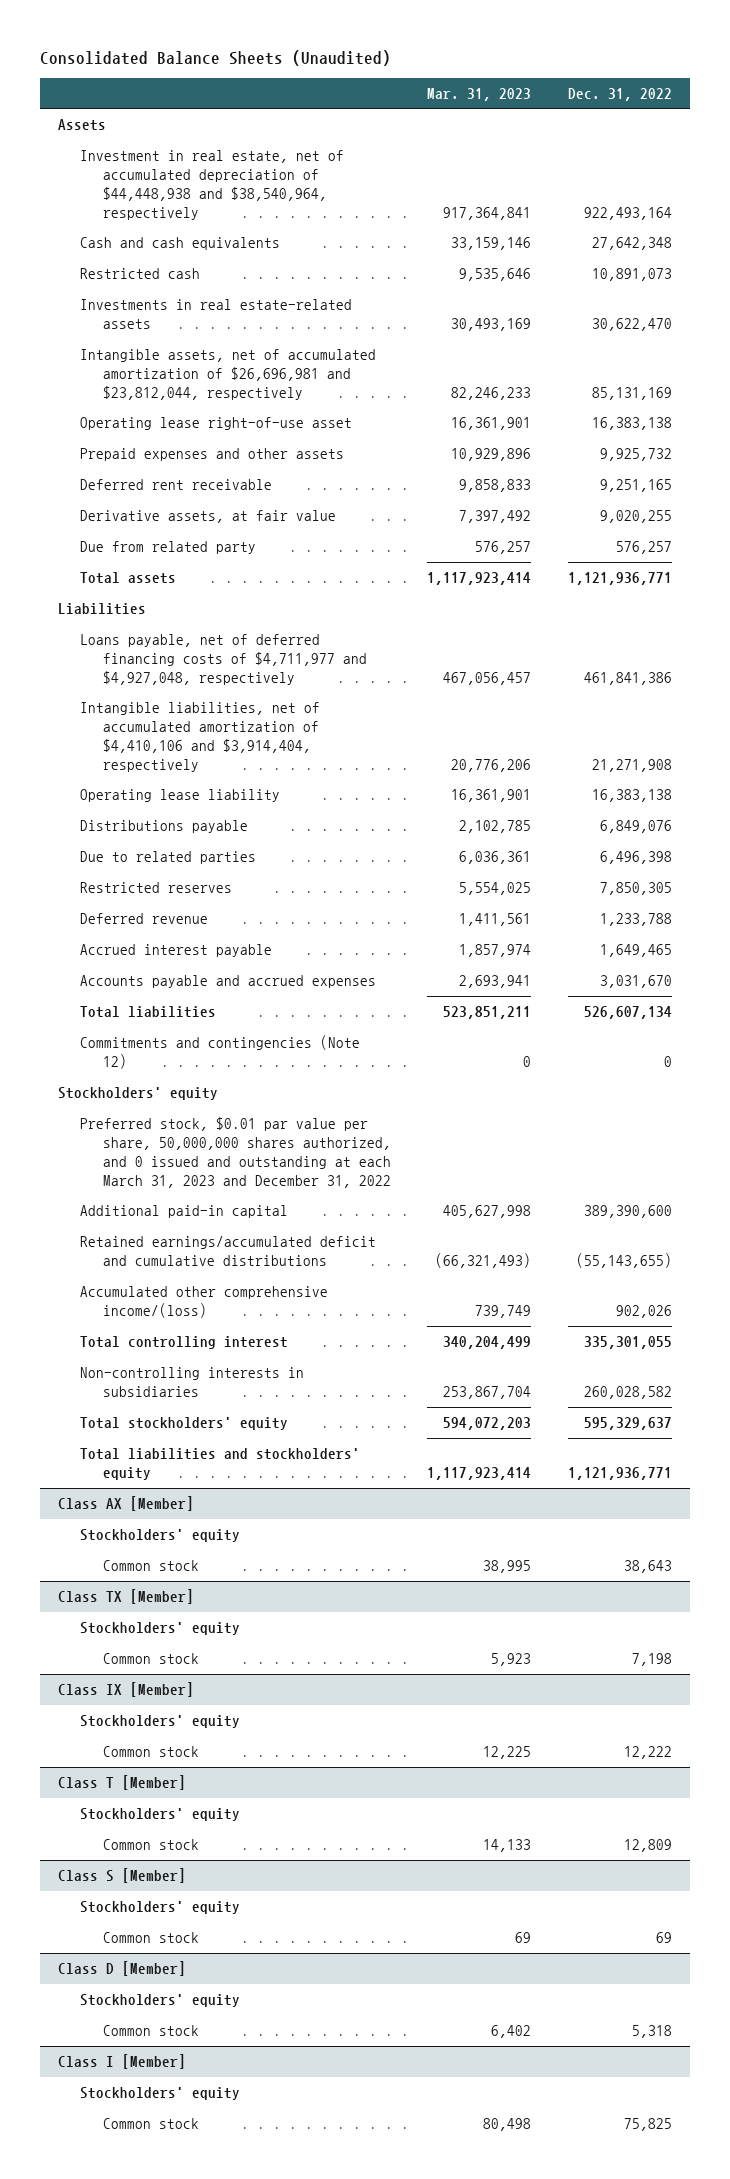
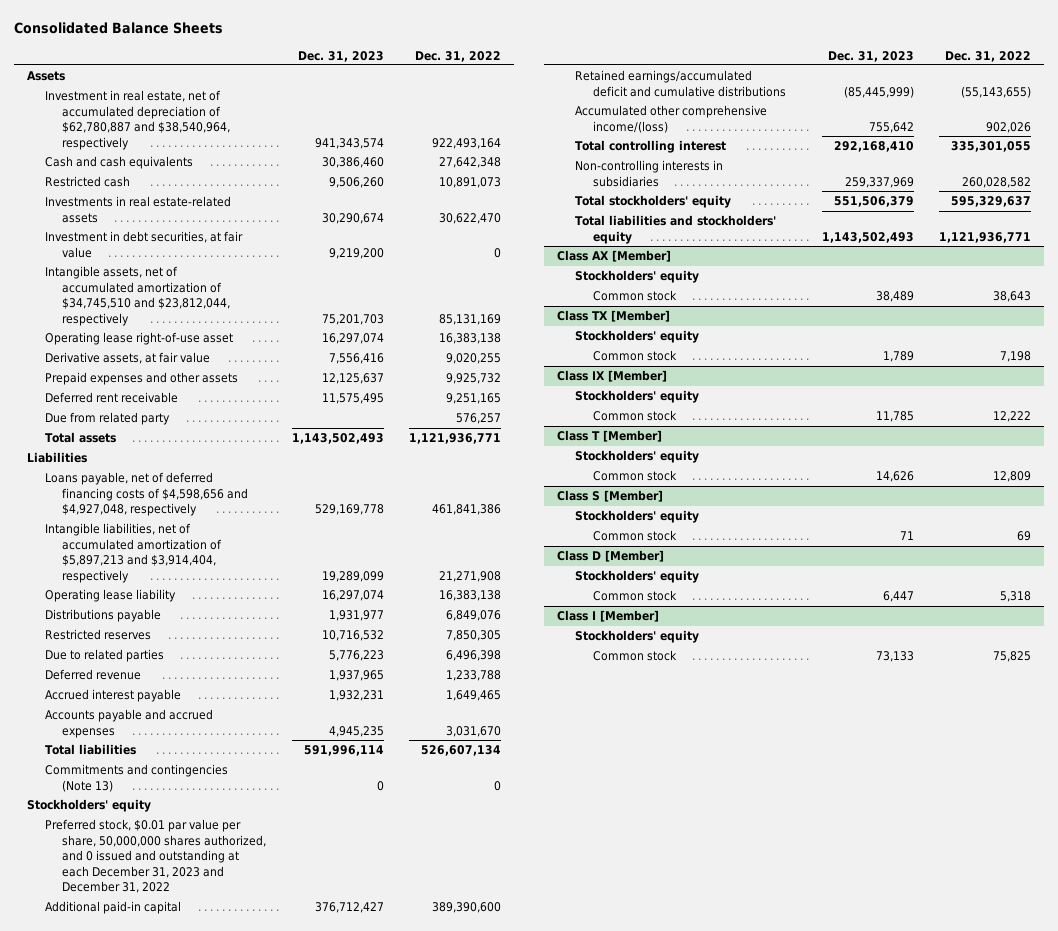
- Consolidated Balance Sheets (Unaudited)
+ Consolidated Balance Sheets
- | Mar. 31, 2023 | Dec. 31, 2022
+ | Dec. 31, 2023 | Dec. 31, 2022
- Investment in real estate, net of accumulated depreciation of $44,448,938 and $38,540,964, respectively | 917,364,841 | 922,493,164
+ Investment in real estate, net of accumulated depreciation of $62,780,887 and $38,540,964, respectively | 941,343,574 | 922,493,164
- Intangible assets, net of accumulated amortization of $26,696,981 and $23,812,044, respectively | 82,246,233 | 85,131,169
+ Investment in debt securities, at fair value | 9,219,200 | 0
+ Intangible assets, net of accumulated amortization of $34,745,510 and $23,812,044, respectively | 75,201,703 | 85,131,169
moved up: Derivative assets, at fair value | 7,556,416 | 9,020,255
- Loans payable, net of deferred financing costs of $4,711,977 and $4,927,048, respectively | 467,056,457 | 461,841,386
- Intangible liabilities, net of accumulated amortization of $4,410,106 and $3,914,404, respectively | 20,776,206 | 21,271,908
+ Loans payable, net of deferred financing costs of $4,598,656 and $4,927,048, respectively | 529,169,778 | 461,841,386
+ Intangible liabilities, net of accumulated amortization of $5,897,213 and $3,914,404, respectively | 19,289,099 | 21,271,908
moved down: Due to related parties | 5,776,223 | 6,496,398
- Commitments and contingencies (Note 12) | 0 | 0
+ Commitments and contingencies (Note 13) | 0 | 0
- Preferred stock, $0.01 par value per share, 50,000,000 shares authorized, and 0 issued and outstanding at each March 31, 2023 and December 31, 2022
+ Preferred stock, $0.01 par value per share, 50,000,000 shares authorized, and 0 issued and outstanding at each December 31, 2023 and December 31, 2022

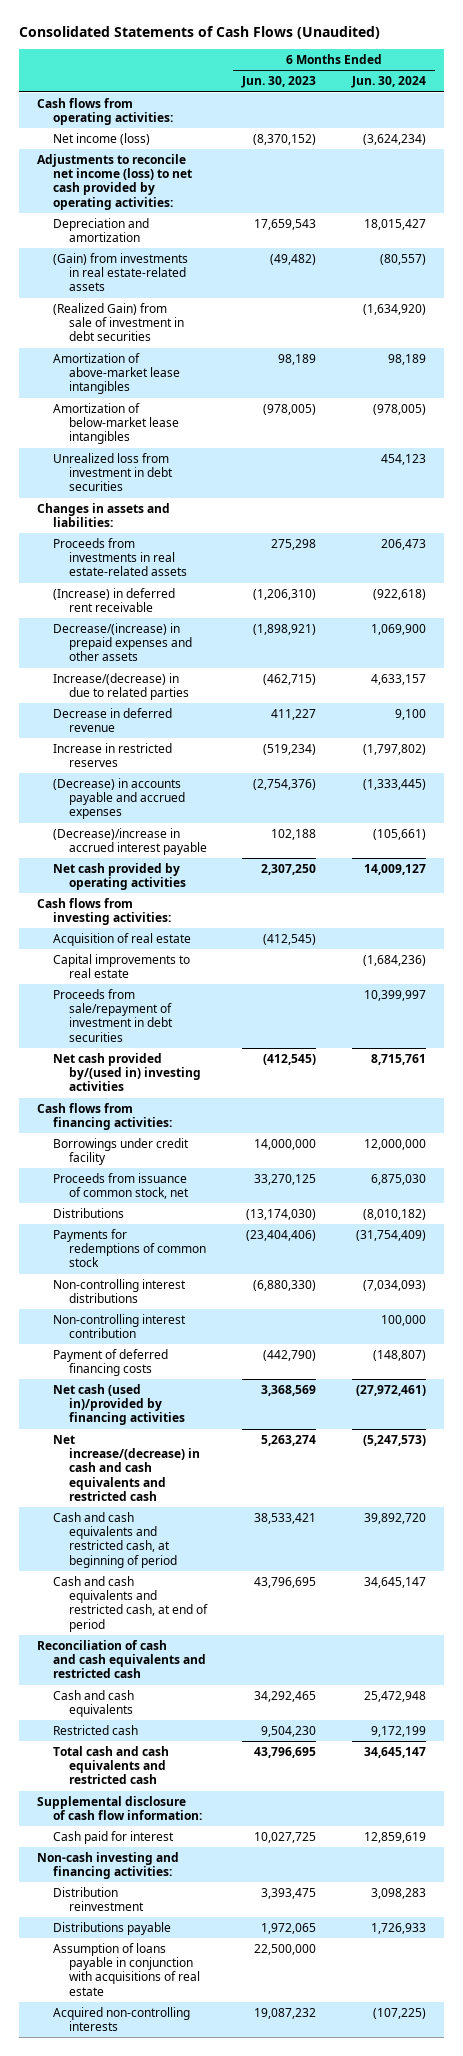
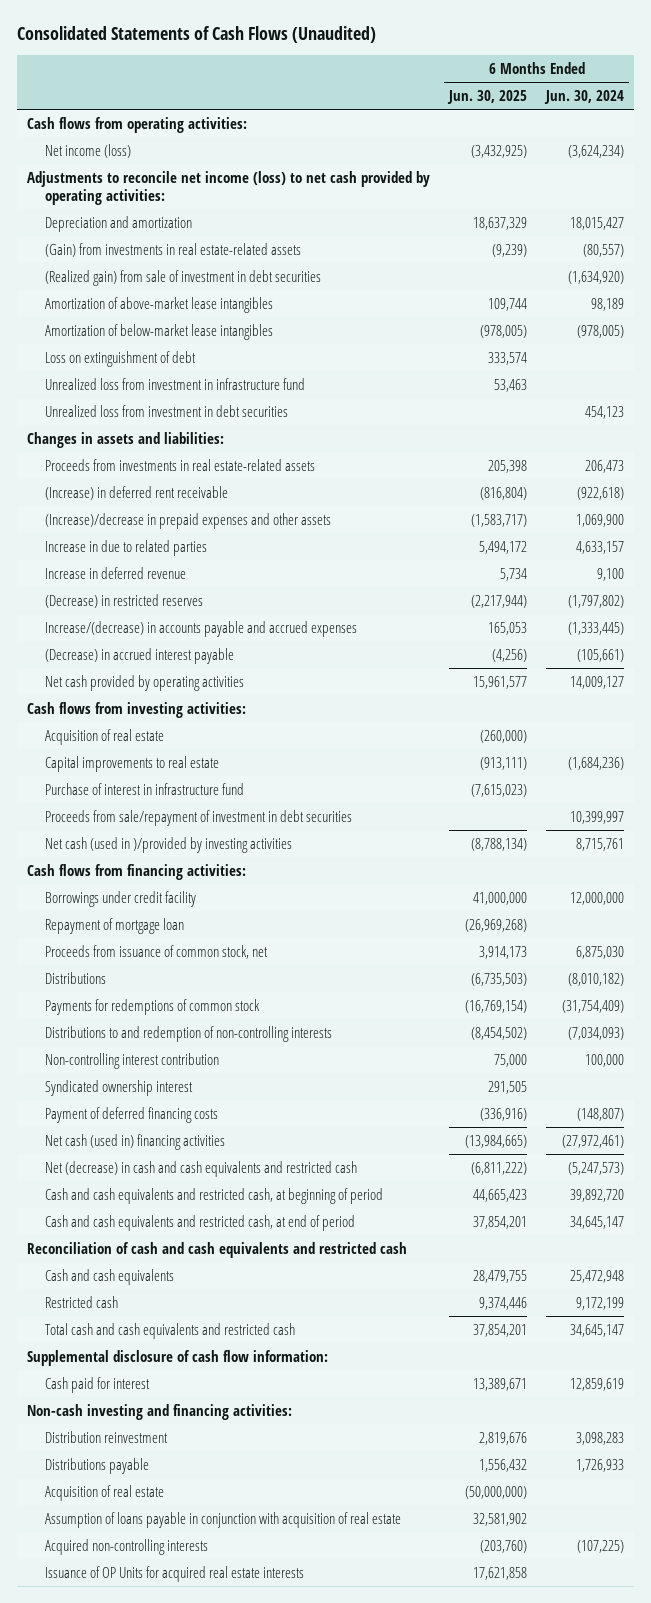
- | 6 Months Ended Jun. 30, 2023 | 6 Months Ended Jun. 30, 2024
+ | 6 Months Ended Jun. 30, 2025 | 6 Months Ended Jun. 30, 2024
- (Realized Gain) from sale of investment in debt securities | | (1,634,920)
+ (Realized gain) from sale of investment in debt securities | | (1,634,920)
+ Loss on extinguishment of debt | 333,574 |
+ Unrealized loss from investment in infrastructure fund | 53,463 |
- Decrease/(increase) in prepaid expenses and other assets | (1,898,921) | 1,069,900
- Increase/(decrease) in due to related parties | (462,715) | 4,633,157
- Decrease in deferred revenue | 411,227 | 9,100
- Increase in restricted reserves | (519,234) | (1,797,802)
- (Decrease) in accounts payable and accrued expenses | (2,754,376) | (1,333,445)
- (Decrease)/increase in accrued interest payable | 102,188 | (105,661)
+ (Increase)/decrease in prepaid expenses and other assets | (1,583,717) | 1,069,900
+ Increase in due to related parties | 5,494,172 | 4,633,157
+ Increase in deferred revenue | 5,734 | 9,100
+ (Decrease) in restricted reserves | (2,217,944) | (1,797,802)
+ Increase/(decrease) in accounts payable and accrued expenses | 165,053 | (1,333,445)
+ (Decrease) in accrued interest payable | (4,256) | (105,661)
+ Purchase of interest in infrastructure fund | (7,615,023) |
- Net cash provided by/(used in) investing activities | (412,545) | 8,715,761
+ Net cash (used in )/provided by investing activities | (8,788,134) | 8,715,761
+ Repayment of mortgage loan | (26,969,268) |
- Non-controlling interest distributions | (6,880,330) | (7,034,093)
+ Distributions to and redemption of non-controlling interests | (8,454,502) | (7,034,093)
+ Syndicated ownership interest | 291,505 |
- Net cash (used in)/provided by financing activities | 3,368,569 | (27,972,461)
- Net increase/(decrease) in cash and cash equivalents and restricted cash | 5,263,274 | (5,247,573)
+ Net cash (used in) financing activities | (13,984,665) | (27,972,461)
+ Net (decrease) in cash and cash equivalents and restricted cash | (6,811,222) | (5,247,573)
- Assumption of loans payable in conjunction with acquisitions of real estate | 22,500,000 |
+ Acquisition of real estate | (50,000,000) |
+ Assumption of loans payable in conjunction with acquisition of real estate | 32,581,902 |
+ Issuance of OP Units for acquired real estate interests | 17,621,858 |

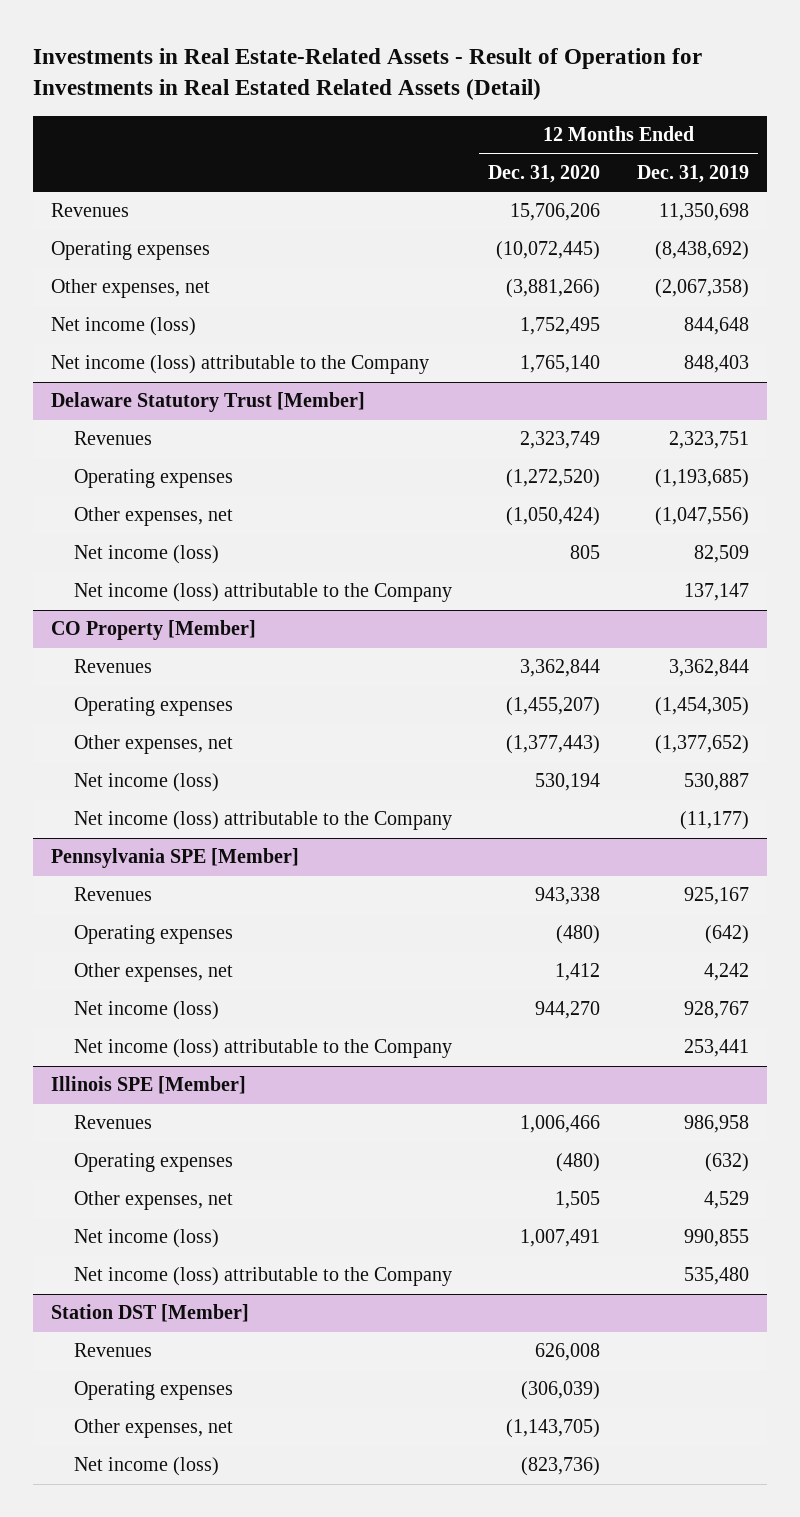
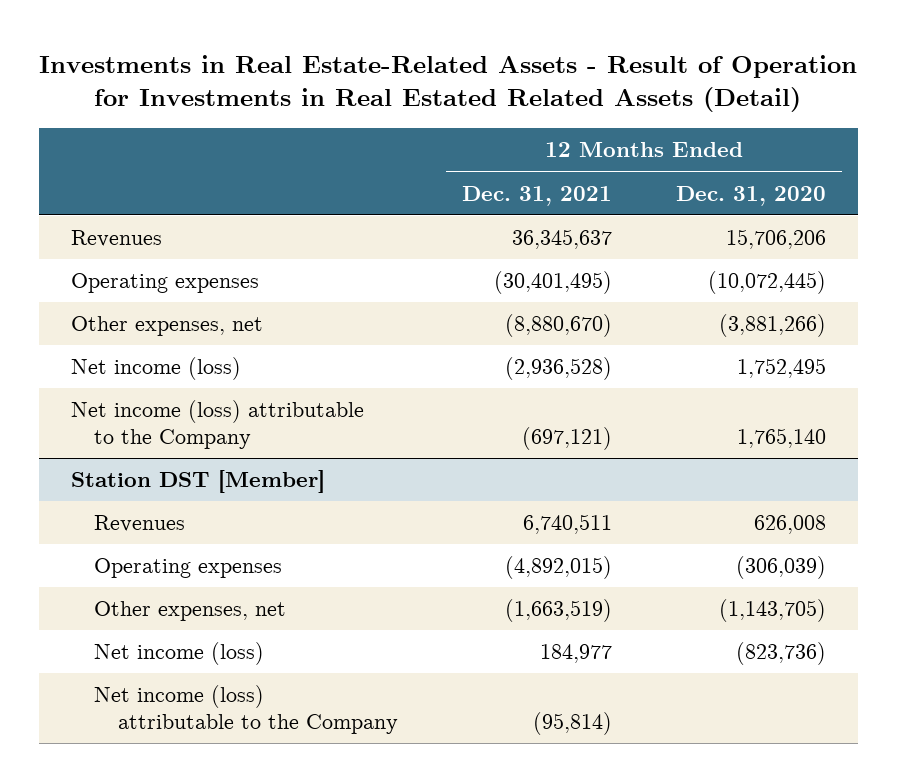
- | 12 Months Ended Dec. 31, 2020 | 12 Months Ended Dec. 31, 2019
+ | 12 Months Ended Dec. 31, 2021 | 12 Months Ended Dec. 31, 2020
- Delaware Statutory Trust [Member]
- Revenues | 2,323,749 | 2,323,751
- Operating expenses | (1,272,520) | (1,193,685)
- Other expenses, net | (1,050,424) | (1,047,556)
- Net income (loss) | 805 | 82,509
- Net income (loss) attributable to the Company | | 137,147
- CO Property [Member]
- Revenues | 3,362,844 | 3,362,844
- Operating expenses | (1,455,207) | (1,454,305)
- Other expenses, net | (1,377,443) | (1,377,652)
- Net income (loss) | 530,194 | 530,887
- Net income (loss) attributable to the Company | | (11,177)
- Pennsylvania SPE [Member]
- Revenues | 943,338 | 925,167
- Operating expenses | (480) | (642)
- Other expenses, net | 1,412 | 4,242
- Net income (loss) | 944,270 | 928,767
- Net income (loss) attributable to the Company | | 253,441
- Illinois SPE [Member]
- Revenues | 1,006,466 | 986,958
- Operating expenses | (480) | (632)
- Other expenses, net | 1,505 | 4,529
- Net income (loss) | 1,007,491 | 990,855
- Net income (loss) attributable to the Company | | 535,480
@ Station DST [Member]
+ Net income (loss) attributable to the Company | (95,814) |

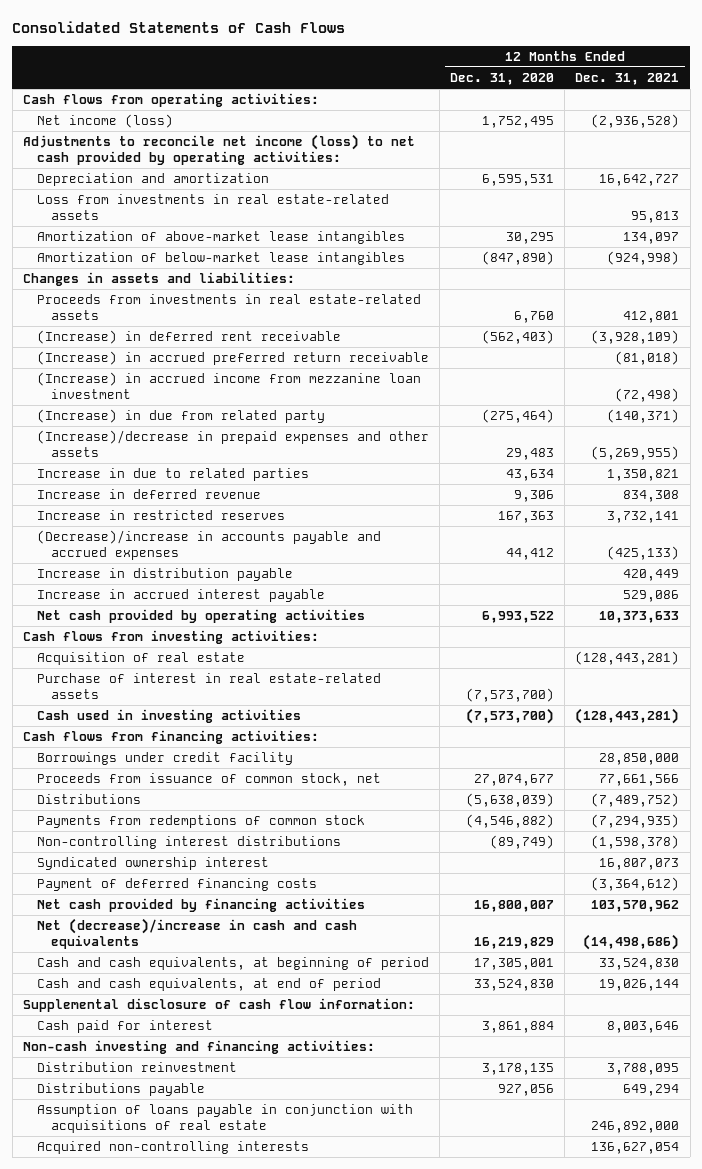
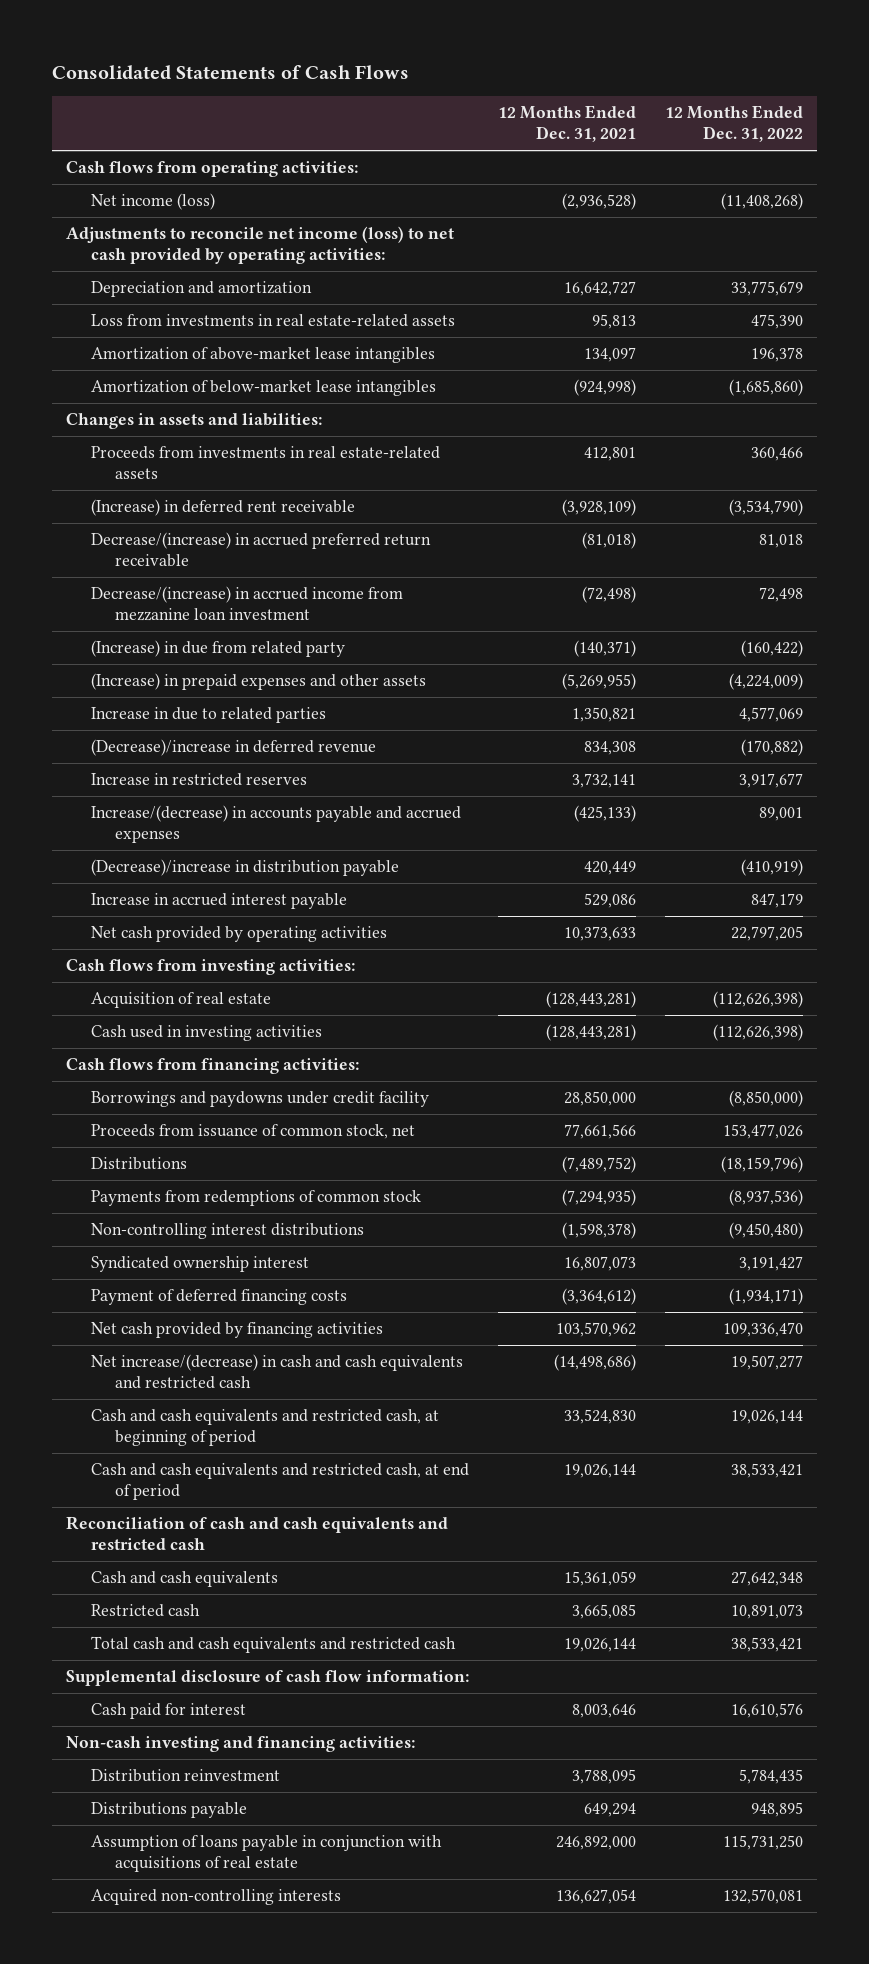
- | 12 Months Ended Dec. 31, 2020 | 12 Months Ended Dec. 31, 2021
+ | 12 Months Ended Dec. 31, 2021 | 12 Months Ended Dec. 31, 2022
- (Increase) in accrued preferred return receivable | | (81,018)
- (Increase) in accrued income from mezzanine loan investment | | (72,498)
+ Decrease/(increase) in accrued preferred return receivable | (81,018) | 81,018
+ Decrease/(increase) in accrued income from mezzanine loan investment | (72,498) | 72,498
- (Increase)/decrease in prepaid expenses and other assets | 29,483 | (5,269,955)
+ (Increase) in prepaid expenses and other assets | (5,269,955) | (4,224,009)
- Increase in deferred revenue | 9,306 | 834,308
+ (Decrease)/increase in deferred revenue | 834,308 | (170,882)
- (Decrease)/increase in accounts payable and accrued expenses | 44,412 | (425,133)
- Increase in distribution payable | | 420,449
+ Increase/(decrease) in accounts payable and accrued expenses | (425,133) | 89,001
+ (Decrease)/increase in distribution payable | 420,449 | (410,919)
- Purchase of interest in real estate-related assets | (7,573,700) |
- Borrowings under credit facility | | 28,850,000
+ Borrowings and paydowns under credit facility | 28,850,000 | (8,850,000)
- Net (decrease)/increase in cash and cash equivalents | 16,219,829 | (14,498,686)
- Cash and cash equivalents, at beginning of period | 17,305,001 | 33,524,830
- Cash and cash equivalents, at end of period | 33,524,830 | 19,026,144
+ Net increase/(decrease) in cash and cash equivalents and restricted cash | (14,498,686) | 19,507,277
+ Cash and cash equivalents and restricted cash, at beginning of period | 33,524,830 | 19,026,144
+ Cash and cash equivalents and restricted cash, at end of period | 19,026,144 | 38,533,421
+ Reconciliation of cash and cash equivalents and restricted cash
+ Cash and cash equivalents | 15,361,059 | 27,642,348
+ Restricted cash | 3,665,085 | 10,891,073
+ Total cash and cash equivalents and restricted cash | 19,026,144 | 38,533,421

